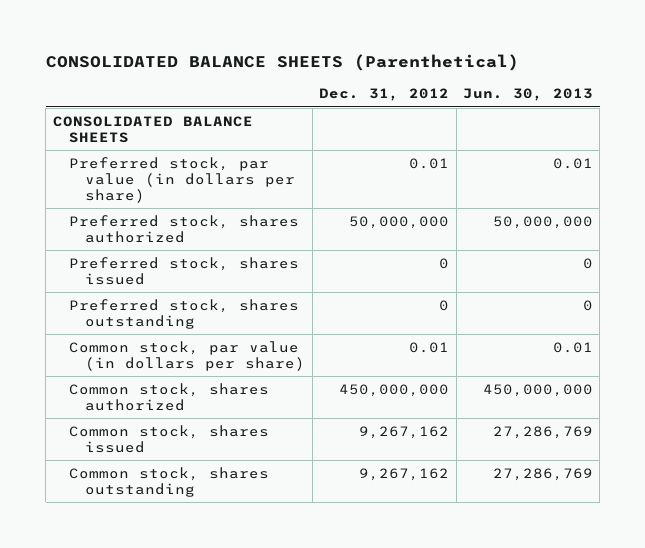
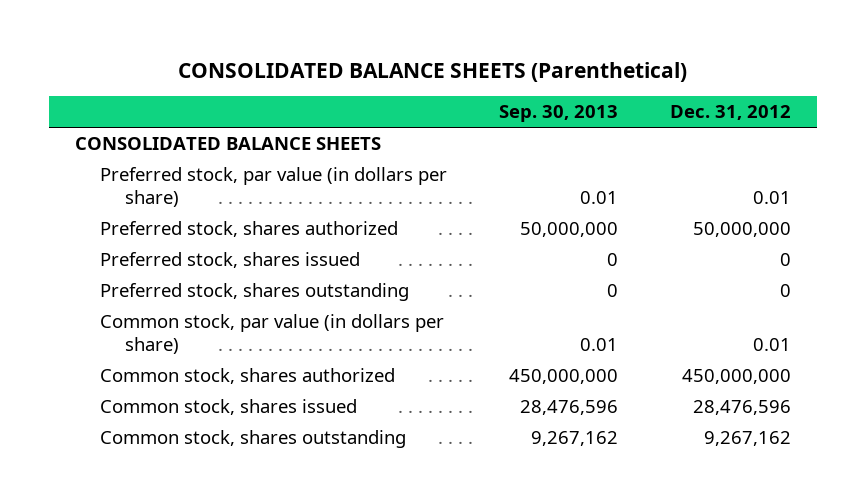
- | Dec. 31, 2012 | Jun. 30, 2013
+ | Sep. 30, 2013 | Dec. 31, 2012
- Common stock, shares issued | 9,267,162 | 27,286,769
+ Common stock, shares issued | 28,476,596 | 28,476,596

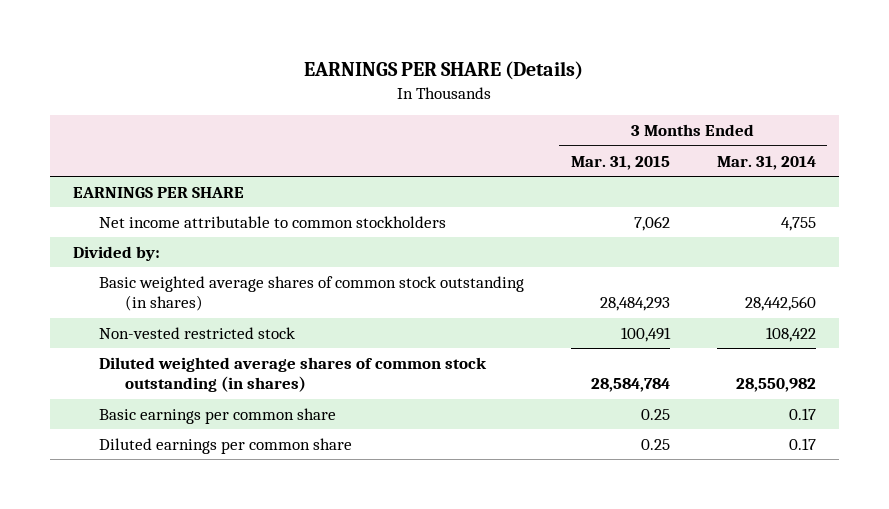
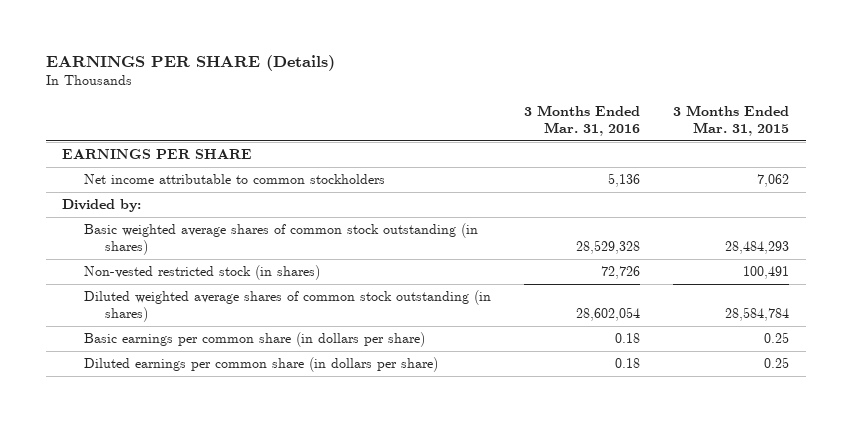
- | 3 Months Ended Mar. 31, 2015 | 3 Months Ended Mar. 31, 2014
+ | 3 Months Ended Mar. 31, 2016 | 3 Months Ended Mar. 31, 2015
- Non-vested restricted stock | 100,491 | 108,422
+ Non-vested restricted stock (in shares) | 72,726 | 100,491
- Basic earnings per common share | 0.25 | 0.17
- Diluted earnings per common share | 0.25 | 0.17
+ Basic earnings per common share (in dollars per share) | 0.18 | 0.25
+ Diluted earnings per common share (in dollars per share) | 0.18 | 0.25

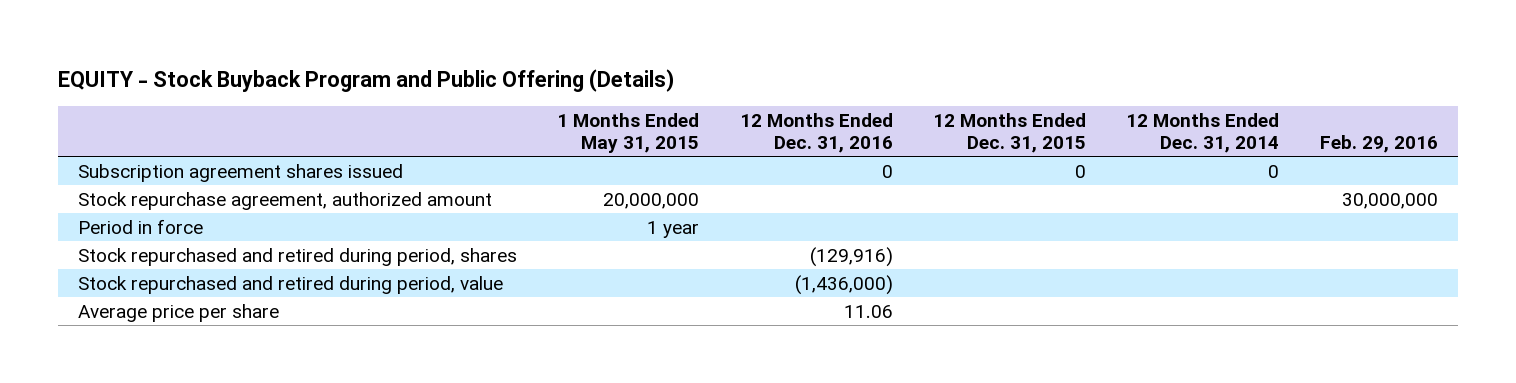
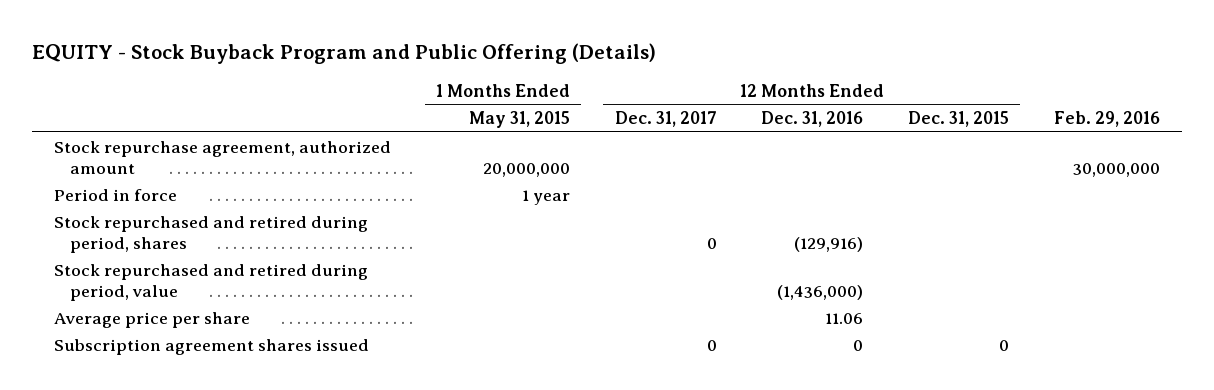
- | 1 Months Ended May 31, 2015 | 12 Months Ended Dec. 31, 2016 | 12 Months Ended Dec. 31, 2015 | 12 Months Ended Dec. 31, 2014 | Feb. 29, 2016
+ | 1 Months Ended May 31, 2015 | 12 Months Ended Dec. 31, 2017 | 12 Months Ended Dec. 31, 2016 | 12 Months Ended Dec. 31, 2015 | Feb. 29, 2016
moved down: Subscription agreement shares issued | | 0 | 0 | 0 |

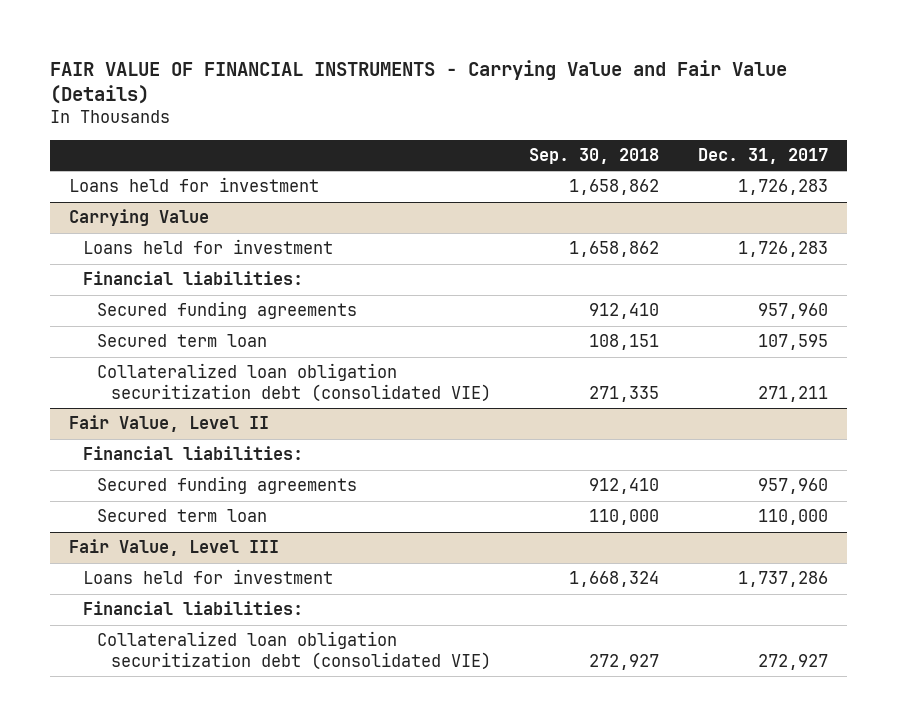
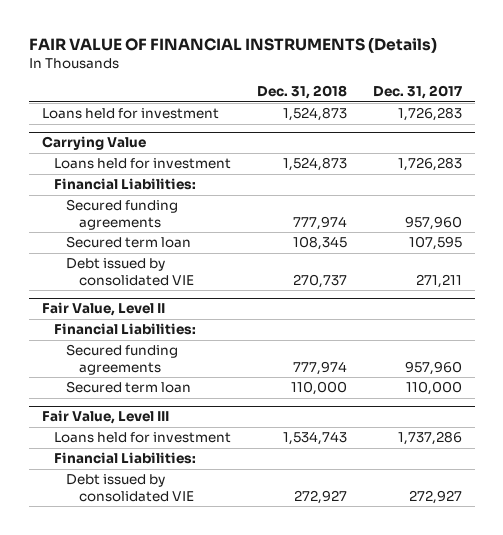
- FAIR VALUE OF FINANCIAL INSTRUMENTS - Carrying Value and Fair Value (Details)
+ FAIR VALUE OF FINANCIAL INSTRUMENTS (Details)
- | Sep. 30, 2018 | Dec. 31, 2017
+ | Dec. 31, 2018 | Dec. 31, 2017
@ Carrying Value
- Financial liabilities:
+ Financial Liabilities:
- Collateralized loan obligation securitization debt (consolidated VIE) | 271,335 | 271,211
+ Debt issued by consolidated VIE | 270,737 | 271,211
@ Fair Value, Level II
- Financial liabilities:
+ Financial Liabilities:
@ Fair Value, Level III
- Financial liabilities:
- Collateralized loan obligation securitization debt (consolidated VIE) | 272,927 | 272,927
+ Financial Liabilities:
+ Debt issued by consolidated VIE | 272,927 | 272,927

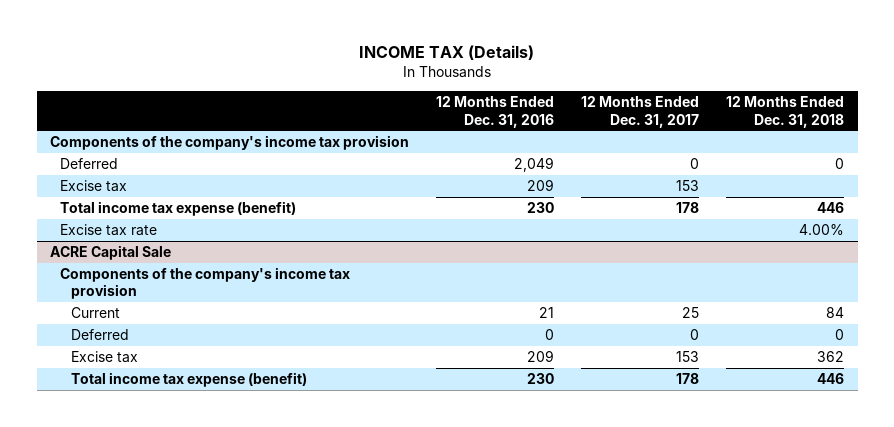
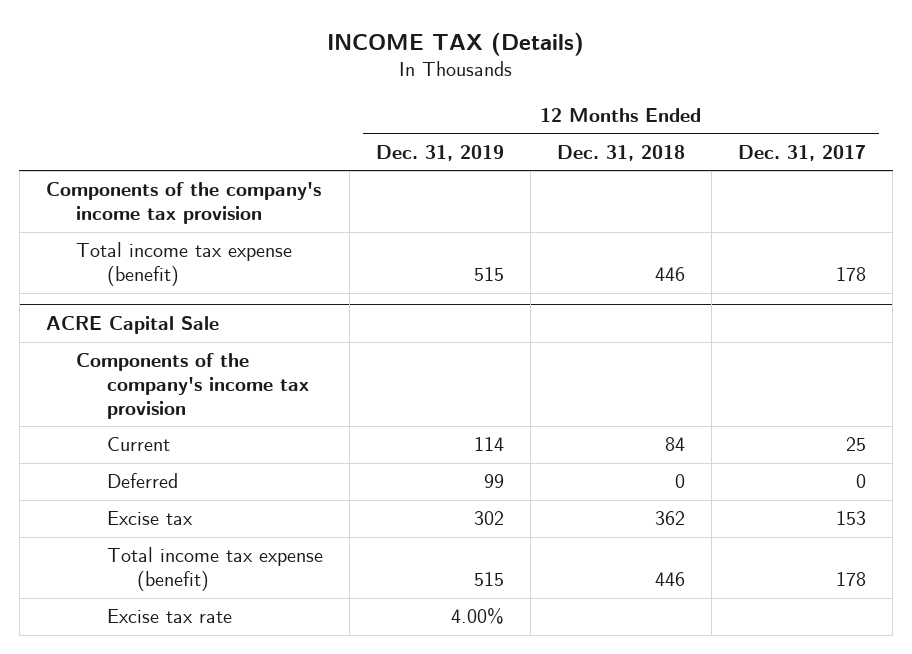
- | 12 Months Ended Dec. 31, 2016 | 12 Months Ended Dec. 31, 2017 | 12 Months Ended Dec. 31, 2018
+ | 12 Months Ended Dec. 31, 2019 | 12 Months Ended Dec. 31, 2018 | 12 Months Ended Dec. 31, 2017
- Deferred | 2,049 | 0 | 0
- Excise tax | 209 | 153 |
- Excise tax rate | | | 4.00%
@ ACRE Capital Sale
+ Excise tax rate | 4.00% | |

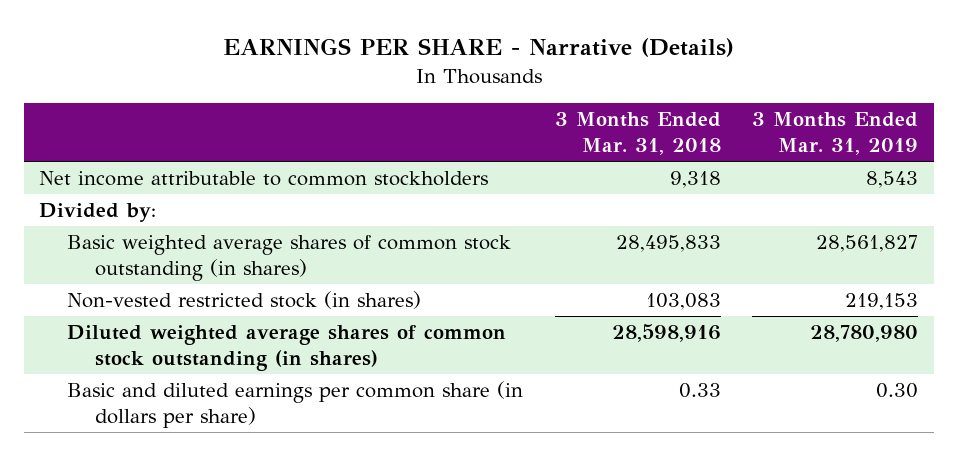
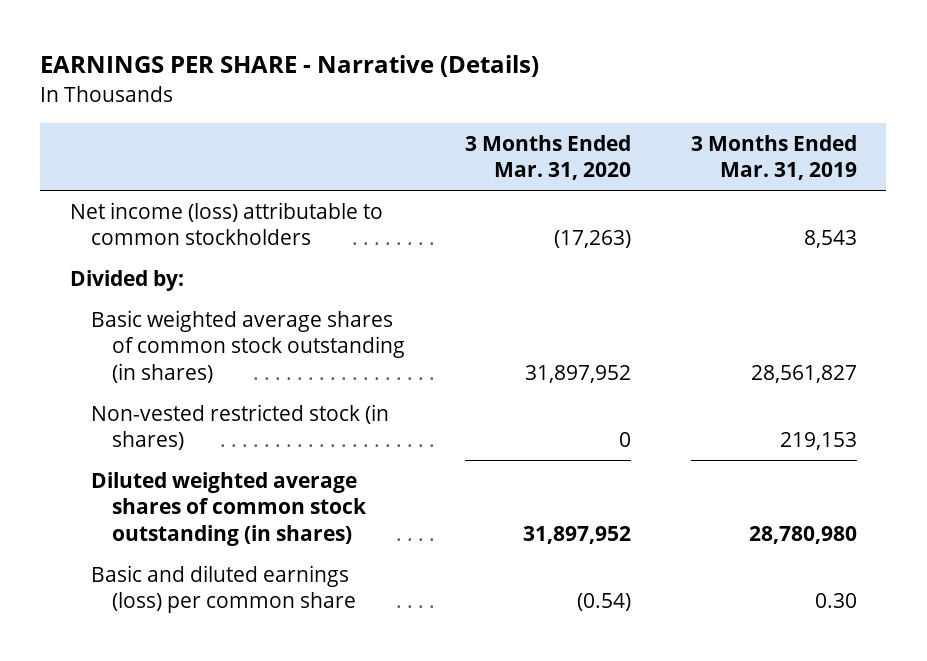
- | 3 Months Ended Mar. 31, 2018 | 3 Months Ended Mar. 31, 2019
+ | 3 Months Ended Mar. 31, 2020 | 3 Months Ended Mar. 31, 2019
- Net income attributable to common stockholders | 9,318 | 8,543
+ Net income (loss) attributable to common stockholders | (17,263) | 8,543
- Basic and diluted earnings per common share (in dollars per share) | 0.33 | 0.30
+ Basic and diluted earnings (loss) per common share | (0.54) | 0.30

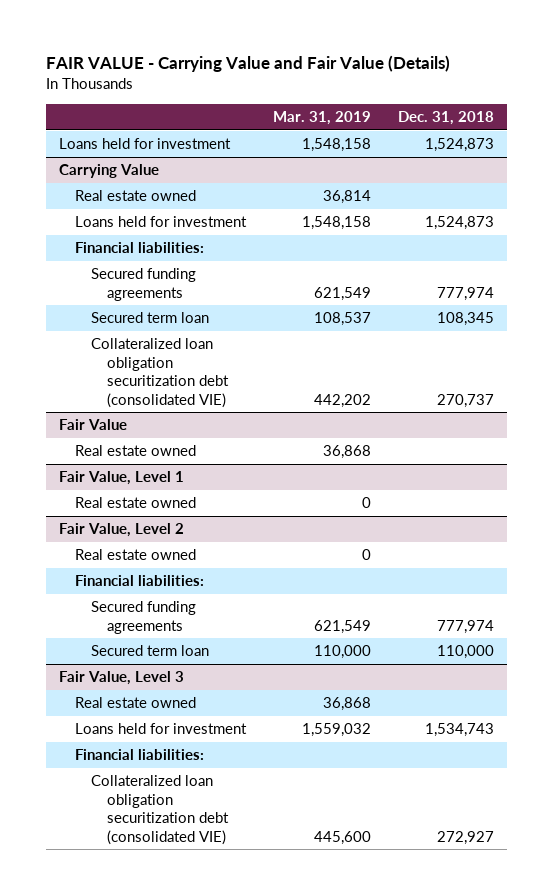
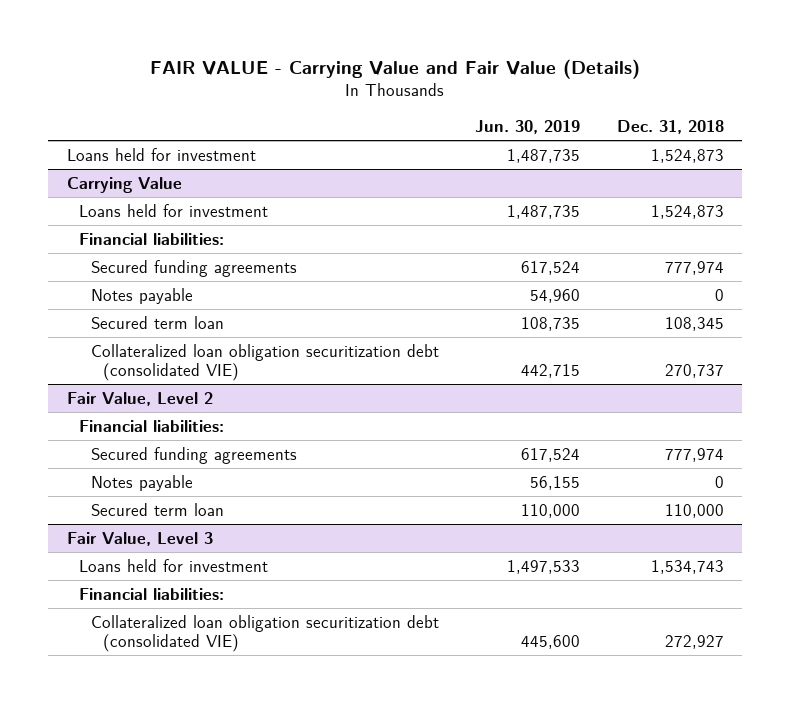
- | Mar. 31, 2019 | Dec. 31, 2018
+ | Jun. 30, 2019 | Dec. 31, 2018
@ Carrying Value
- Real estate owned | 36,814 |
+ Notes payable | 54,960 | 0
- Fair Value
- Real estate owned | 36,868 |
- Fair Value, Level 1
- Real estate owned | 0 |
@ Fair Value, Level 2
- Real estate owned | 0 |
+ Notes payable | 56,155 | 0
@ Fair Value, Level 3
- Real estate owned | 36,868 |

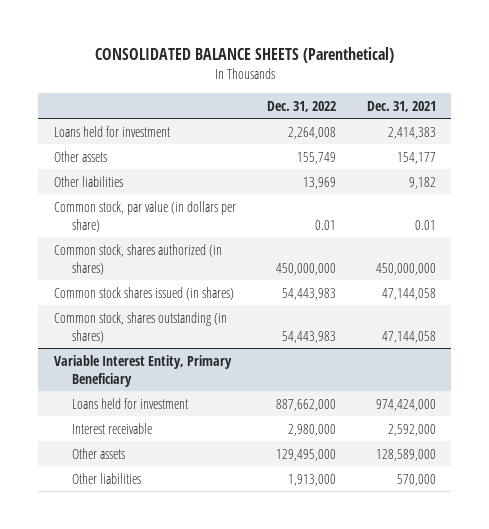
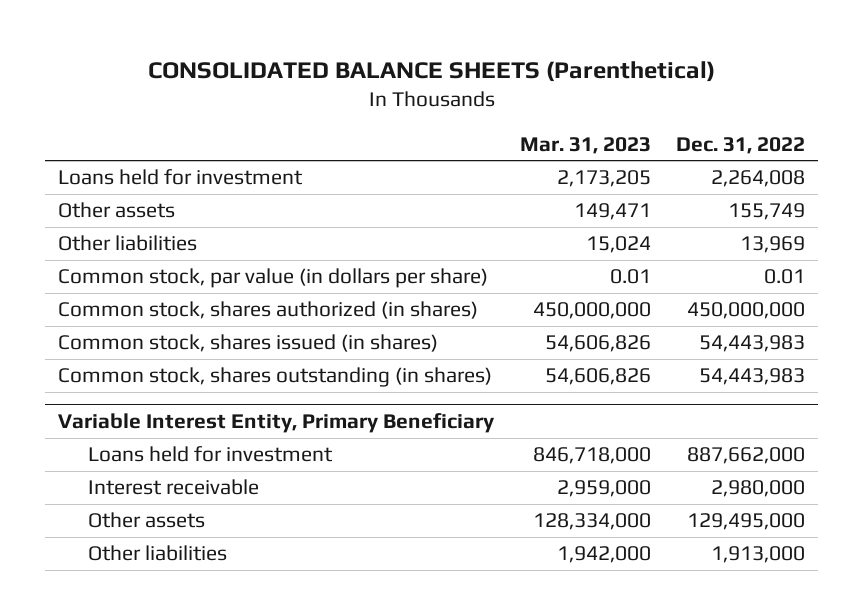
- | Dec. 31, 2022 | Dec. 31, 2021
+ | Mar. 31, 2023 | Dec. 31, 2022
- Common stock shares issued (in shares) | 54,443,983 | 47,144,058
+ Common stock, shares issued (in shares) | 54,606,826 | 54,443,983

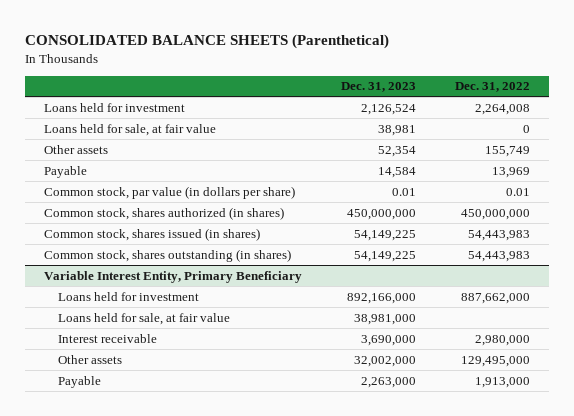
- | Mar. 31, 2023 | Dec. 31, 2022
+ | Dec. 31, 2023 | Dec. 31, 2022
+ Loans held for sale, at fair value | 38,981 | 0
- Other liabilities | 15,024 | 13,969
+ Payable | 14,584 | 13,969
@ Variable Interest Entity, Primary Beneficiary
+ Loans held for sale, at fair value | 38,981,000 |
- Other liabilities | 1,942,000 | 1,913,000
+ Payable | 2,263,000 | 1,913,000

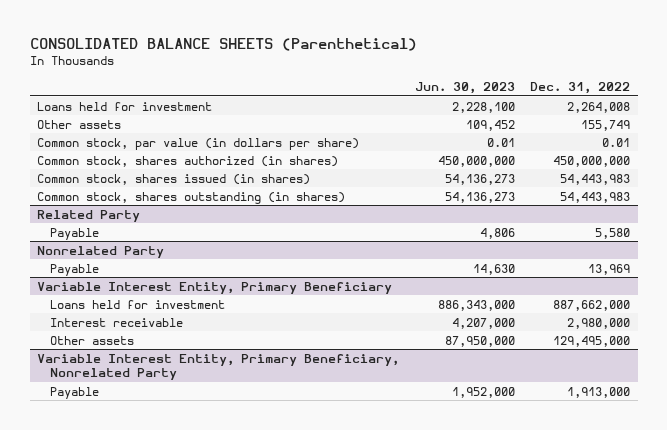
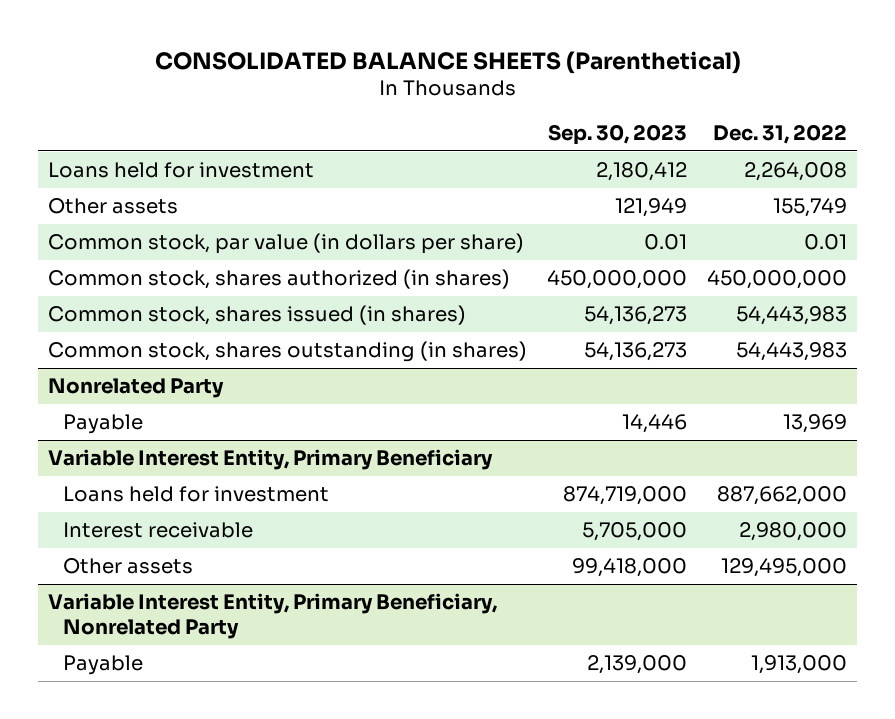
- | Jun. 30, 2023 | Dec. 31, 2022
+ | Sep. 30, 2023 | Dec. 31, 2022
- Related Party
- Payable | 4,806 | 5,580

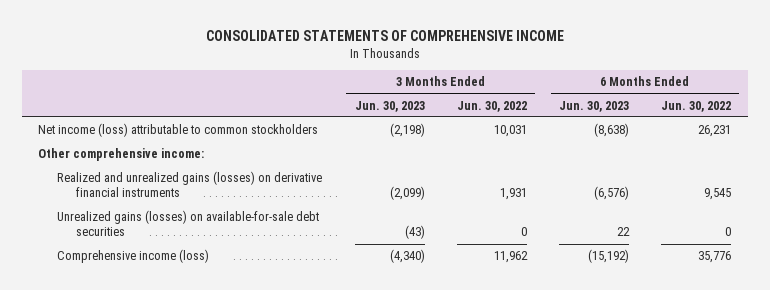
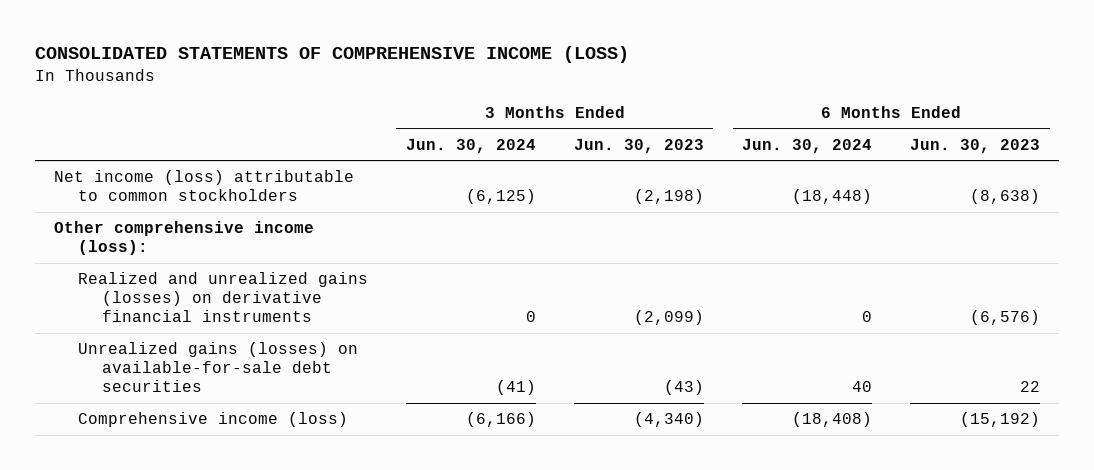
- CONSOLIDATED STATEMENTS OF COMPREHENSIVE INCOME
+ CONSOLIDATED STATEMENTS OF COMPREHENSIVE INCOME (LOSS)
- | 3 Months Ended Jun. 30, 2023 | 3 Months Ended Jun. 30, 2022 | 6 Months Ended Jun. 30, 2023 | 6 Months Ended Jun. 30, 2022
+ | 3 Months Ended Jun. 30, 2024 | 3 Months Ended Jun. 30, 2023 | 6 Months Ended Jun. 30, 2024 | 6 Months Ended Jun. 30, 2023
- Other comprehensive income:
+ Other comprehensive income (loss):

